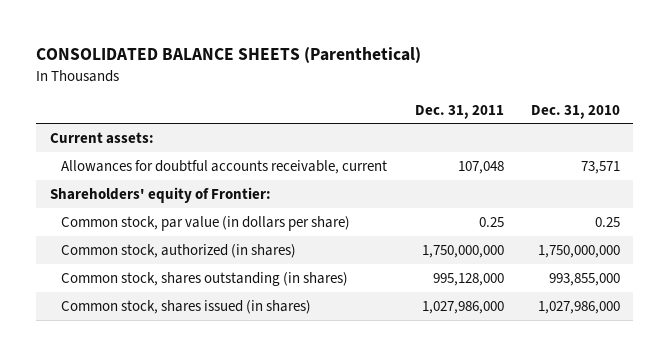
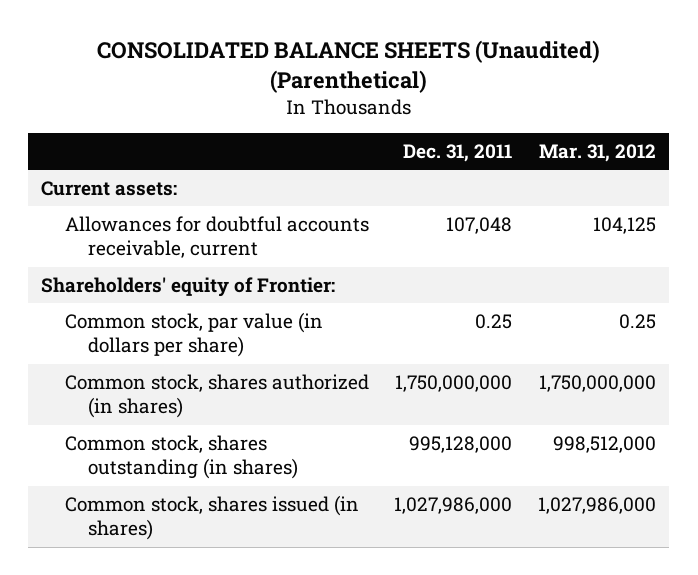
- CONSOLIDATED BALANCE SHEETS (Parenthetical)
+ CONSOLIDATED BALANCE SHEETS (Unaudited) (Parenthetical)
- | Dec. 31, 2011 | Dec. 31, 2010
+ | Dec. 31, 2011 | Mar. 31, 2012
- Common stock, authorized (in shares) | 1,750,000,000 | 1,750,000,000
+ Common stock, shares authorized (in shares) | 1,750,000,000 | 1,750,000,000

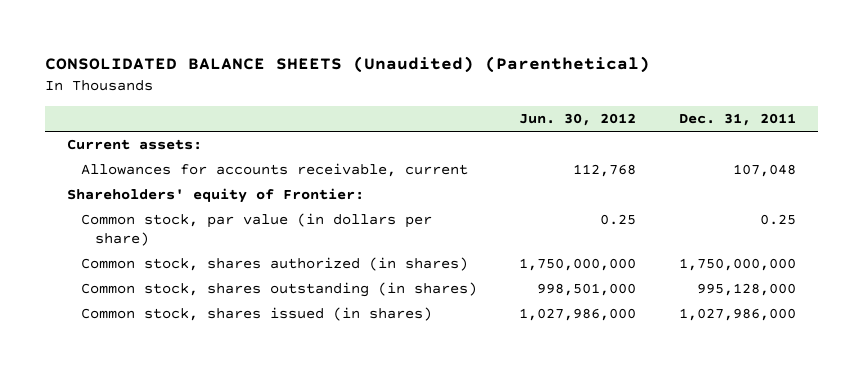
- | Dec. 31, 2011 | Mar. 31, 2012
+ | Jun. 30, 2012 | Dec. 31, 2011
- Allowances for doubtful accounts receivable, current | 107,048 | 104,125
+ Allowances for accounts receivable, current | 112,768 | 107,048

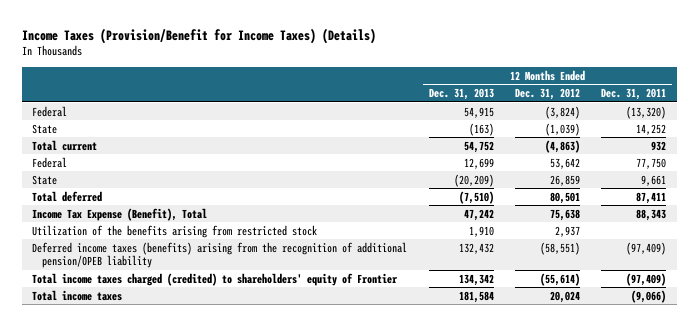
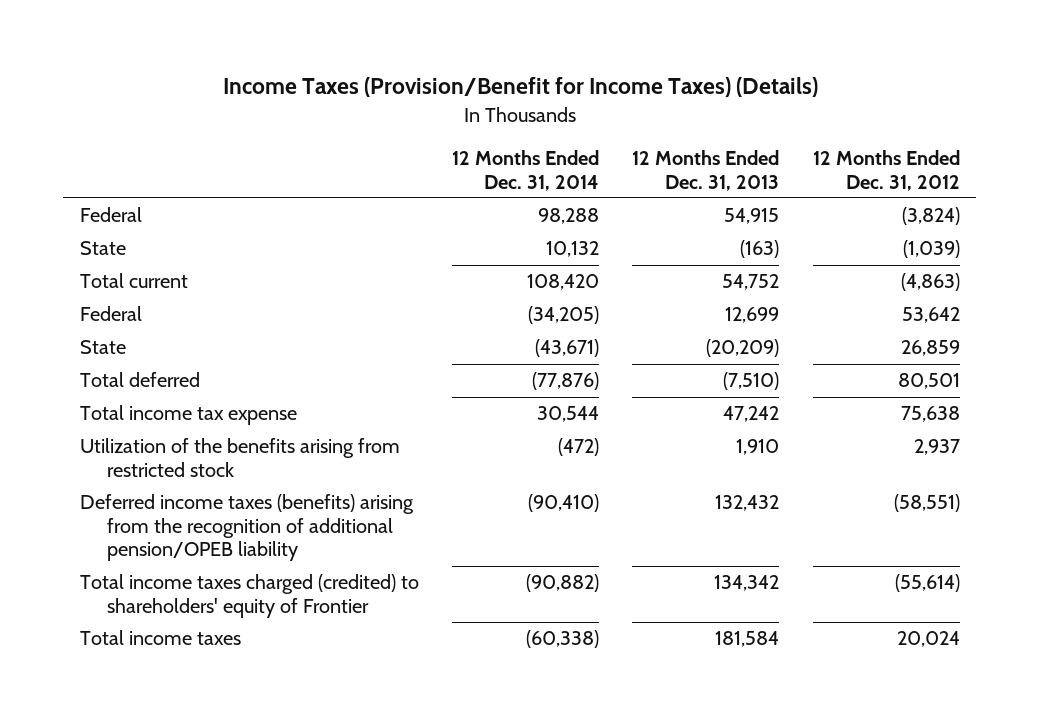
- | 12 Months Ended Dec. 31, 2013 | 12 Months Ended Dec. 31, 2012 | 12 Months Ended Dec. 31, 2011
+ | 12 Months Ended Dec. 31, 2014 | 12 Months Ended Dec. 31, 2013 | 12 Months Ended Dec. 31, 2012
- Income Tax Expense (Benefit), Total | 47,242 | 75,638 | 88,343
+ Total income tax expense | 30,544 | 47,242 | 75,638

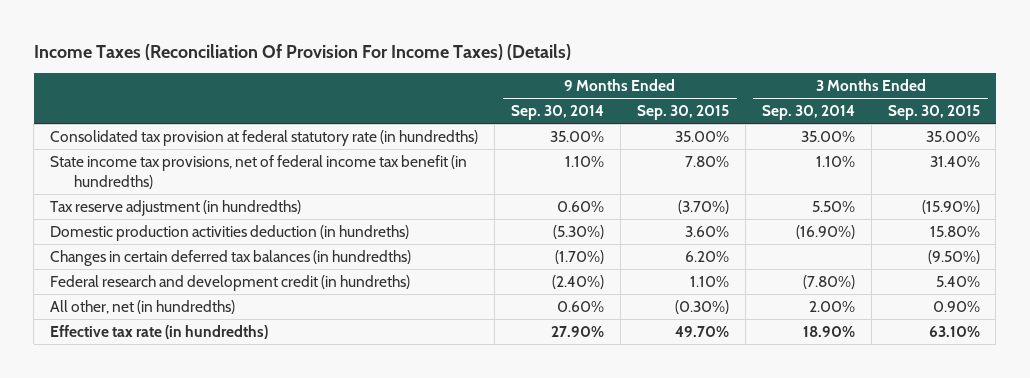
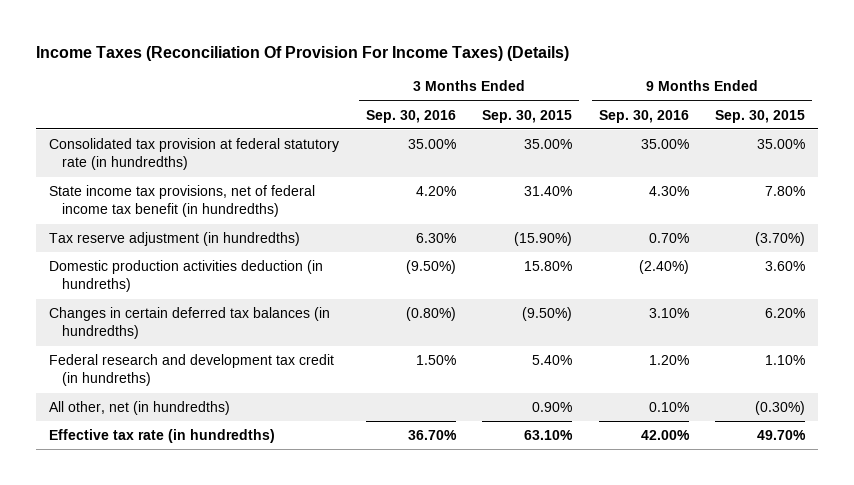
- | 9 Months Ended Sep. 30, 2014 | 9 Months Ended Sep. 30, 2015 | 3 Months Ended Sep. 30, 2014 | 3 Months Ended Sep. 30, 2015
+ | 3 Months Ended Sep. 30, 2016 | 3 Months Ended Sep. 30, 2015 | 9 Months Ended Sep. 30, 2016 | 9 Months Ended Sep. 30, 2015
- Federal research and development credit (in hundreths) | (2.40%) | 1.10% | (7.80%) | 5.40%
+ Federal research and development tax credit (in hundreths) | 1.50% | 5.40% | 1.20% | 1.10%

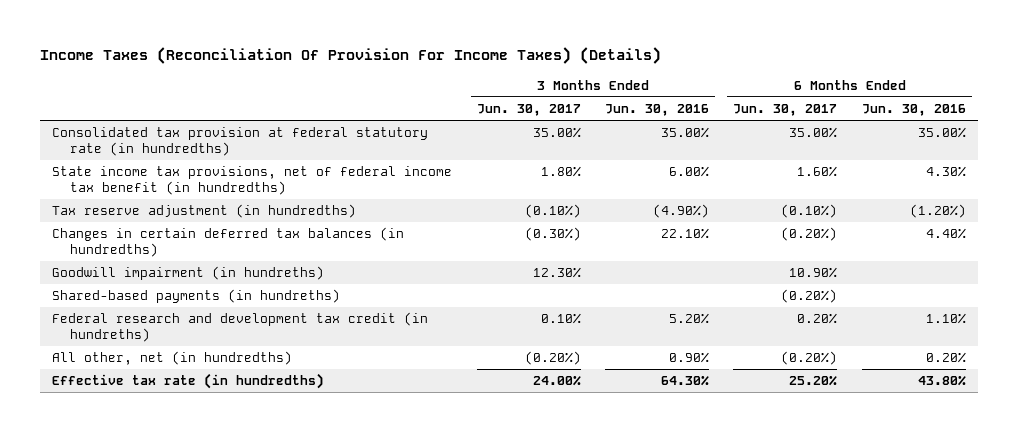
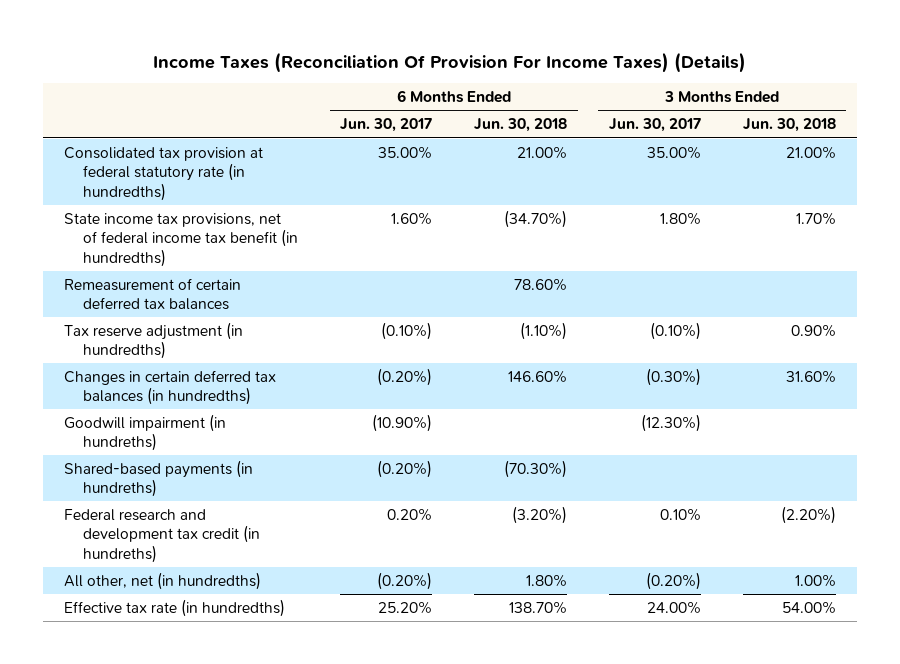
- | 3 Months Ended Jun. 30, 2017 | 3 Months Ended Jun. 30, 2016 | 6 Months Ended Jun. 30, 2017 | 6 Months Ended Jun. 30, 2016
+ | 6 Months Ended Jun. 30, 2017 | 6 Months Ended Jun. 30, 2018 | 3 Months Ended Jun. 30, 2017 | 3 Months Ended Jun. 30, 2018
+ Remeasurement of certain deferred tax balances | | 78.60% | |
- Goodwill impairment (in hundreths) | 12.30% | | 10.90% |
+ Goodwill impairment (in hundreths) | (10.90%) | | (12.30%) |

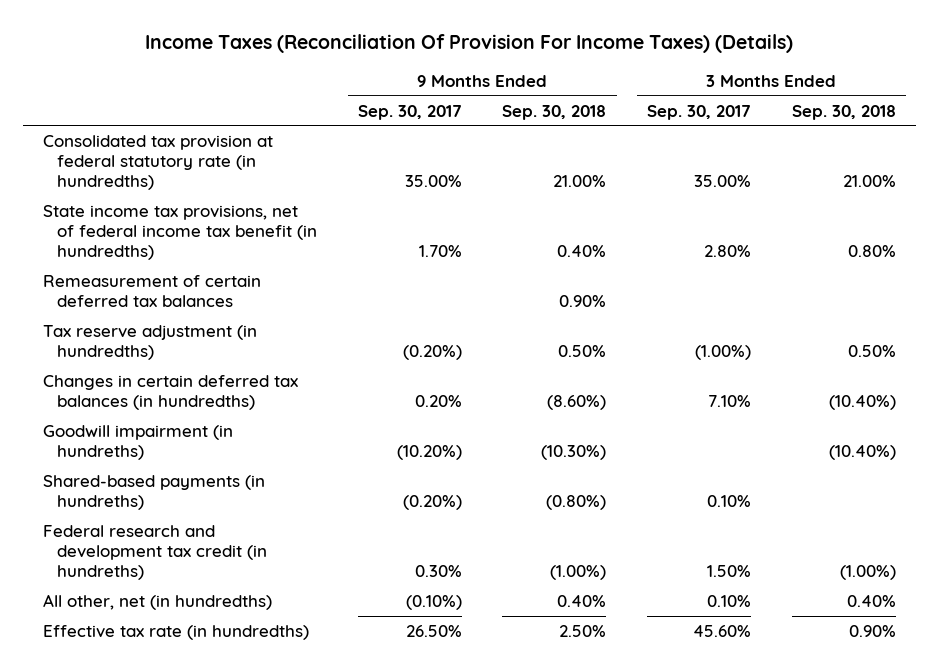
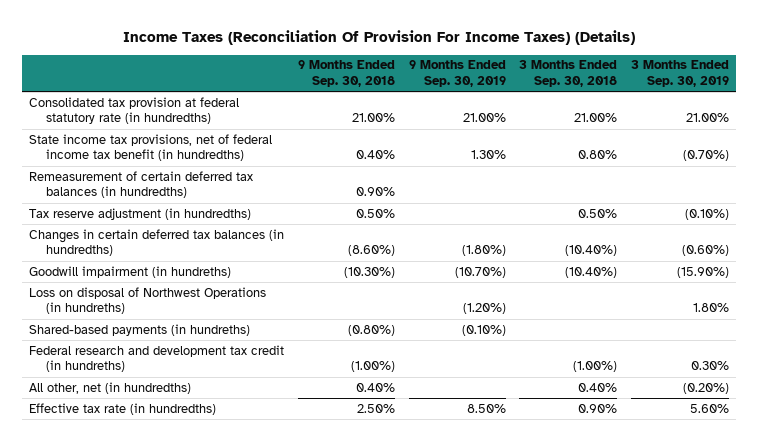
- | 9 Months Ended Sep. 30, 2017 | 9 Months Ended Sep. 30, 2018 | 3 Months Ended Sep. 30, 2017 | 3 Months Ended Sep. 30, 2018
+ | 9 Months Ended Sep. 30, 2018 | 9 Months Ended Sep. 30, 2019 | 3 Months Ended Sep. 30, 2018 | 3 Months Ended Sep. 30, 2019
- Remeasurement of certain deferred tax balances | | 0.90% | |
+ Remeasurement of certain deferred tax balances (in hundredths) | 0.90% | | |
+ Loss on disposal of Northwest Operations (in hundreths) | | (1.20%) | | 1.80%

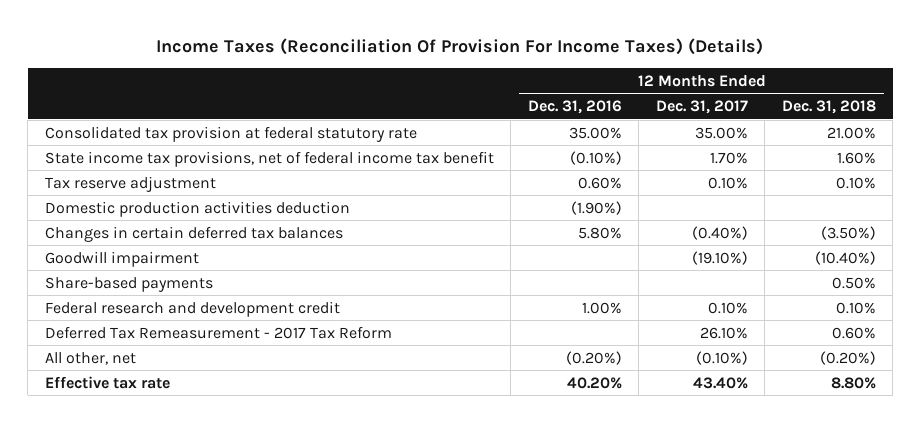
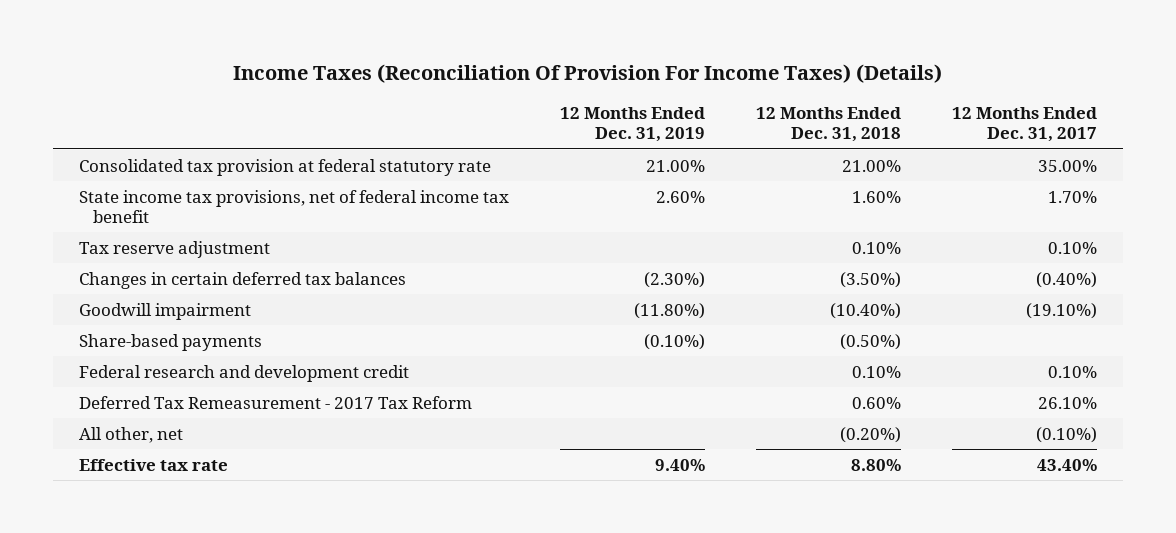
- | 12 Months Ended Dec. 31, 2016 | 12 Months Ended Dec. 31, 2017 | 12 Months Ended Dec. 31, 2018
+ | 12 Months Ended Dec. 31, 2019 | 12 Months Ended Dec. 31, 2018 | 12 Months Ended Dec. 31, 2017
- Domestic production activities deduction | (1.90%) | |
- Share-based payments | | | 0.50%
+ Share-based payments | (0.10%) | (0.50%) |

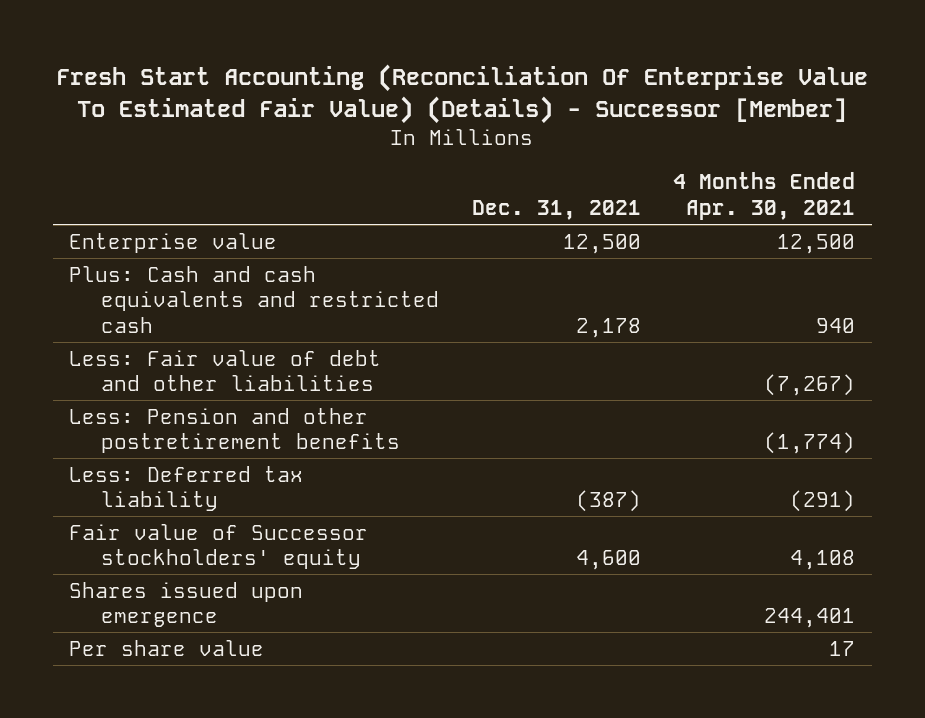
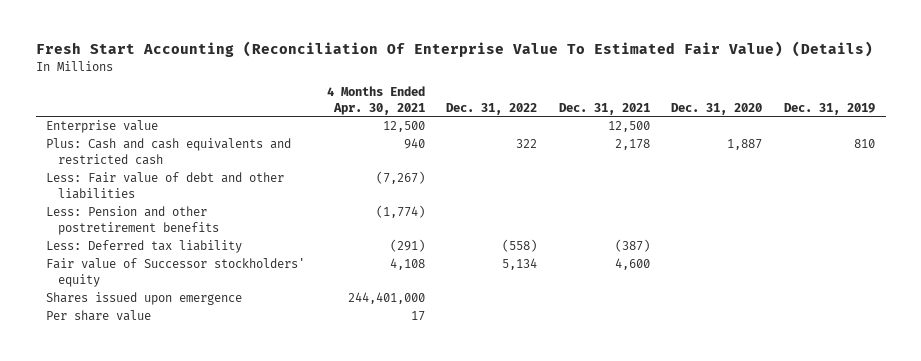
- Fresh Start Accounting (Reconciliation Of Enterprise Value To Estimated Fair Value) (Details) - Successor [Member]
+ Fresh Start Accounting (Reconciliation Of Enterprise Value To Estimated Fair Value) (Details)
- | Dec. 31, 2021 | 4 Months Ended Apr. 30, 2021
+ | 4 Months Ended Apr. 30, 2021 | Dec. 31, 2022 | Dec. 31, 2021 | Dec. 31, 2020 | Dec. 31, 2019
- Shares issued upon emergence | | 244,401
+ Shares issued upon emergence | 244,401,000 | | | |

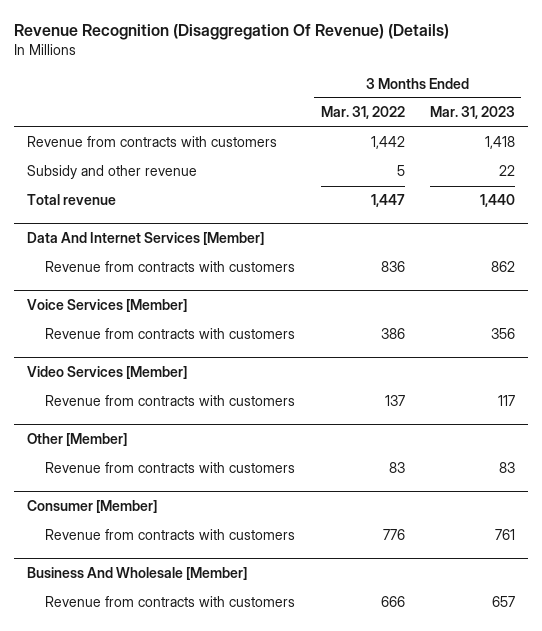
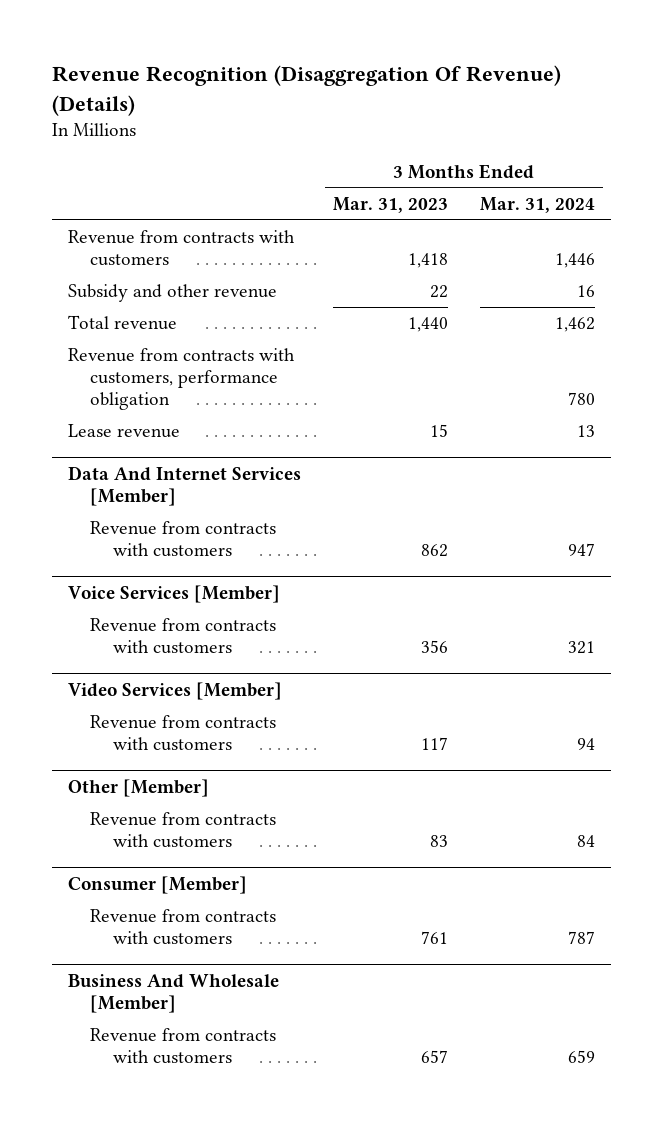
- | 3 Months Ended Mar. 31, 2022 | 3 Months Ended Mar. 31, 2023
+ | 3 Months Ended Mar. 31, 2023 | 3 Months Ended Mar. 31, 2024
+ Revenue from contracts with customers, performance obligation | | 780
+ Lease revenue | 15 | 13

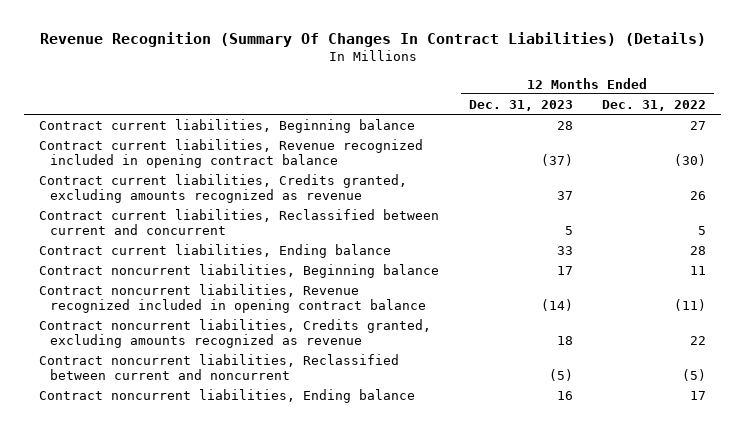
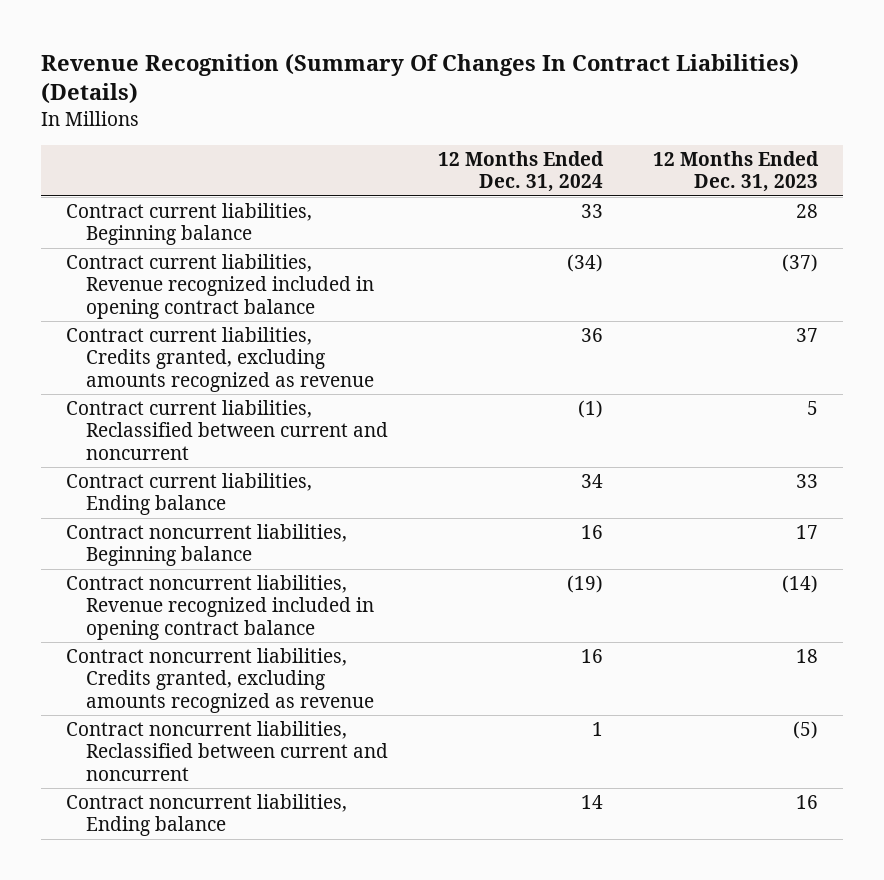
- | 12 Months Ended Dec. 31, 2023 | 12 Months Ended Dec. 31, 2022
+ | 12 Months Ended Dec. 31, 2024 | 12 Months Ended Dec. 31, 2023
- Contract current liabilities, Reclassified between current and concurrent | 5 | 5
+ Contract current liabilities, Reclassified between current and noncurrent | (1) | 5

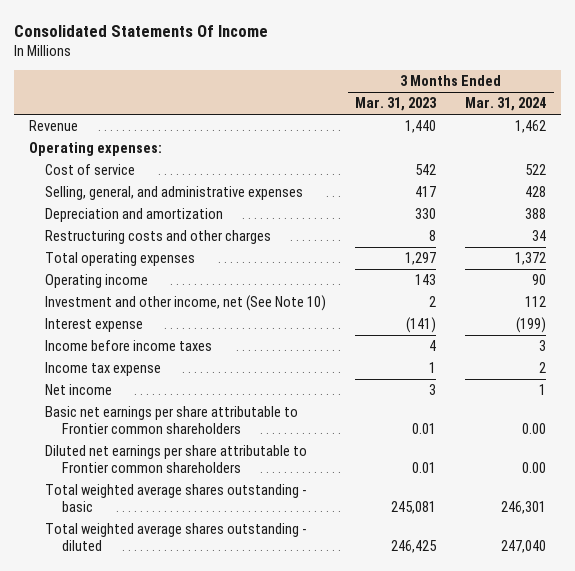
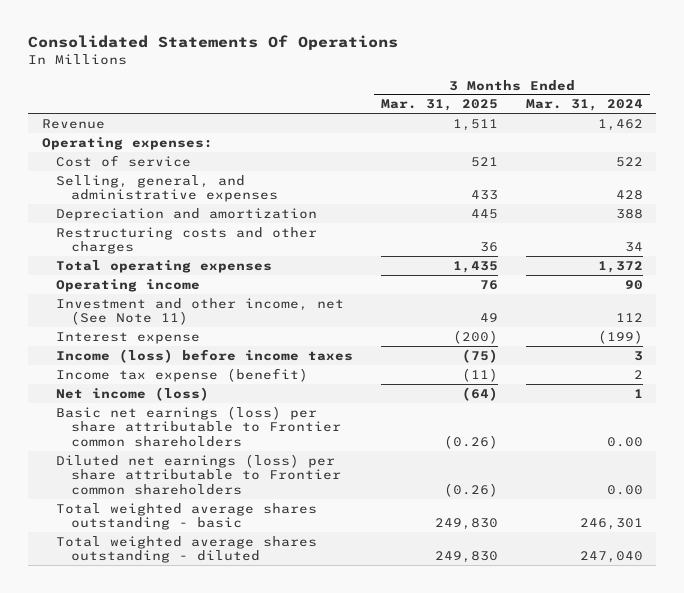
- Consolidated Statements Of Income
+ Consolidated Statements Of Operations
- | 3 Months Ended Mar. 31, 2023 | 3 Months Ended Mar. 31, 2024
+ | 3 Months Ended Mar. 31, 2025 | 3 Months Ended Mar. 31, 2024
- Investment and other income, net (See Note 10) | 2 | 112
+ Investment and other income, net (See Note 11) | 49 | 112
- Income before income taxes | 4 | 3
- Income tax expense | 1 | 2
- Net income | 3 | 1
- Basic net earnings per share attributable to Frontier common shareholders | 0.01 | 0.00
- Diluted net earnings per share attributable to Frontier common shareholders | 0.01 | 0.00
+ Income (loss) before income taxes | (75) | 3
+ Income tax expense (benefit) | (11) | 2
+ Net income (loss) | (64) | 1
+ Basic net earnings (loss) per share attributable to Frontier common shareholders | (0.26) | 0.00
+ Diluted net earnings (loss) per share attributable to Frontier common shareholders | (0.26) | 0.00

